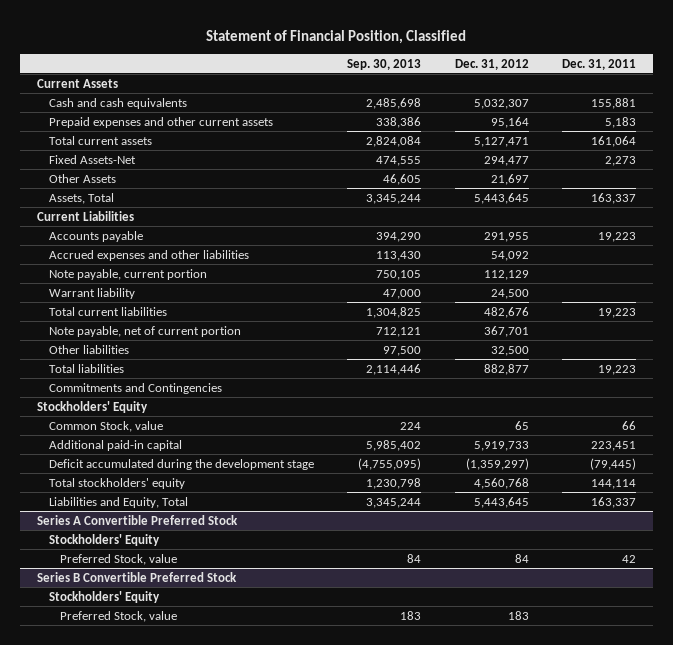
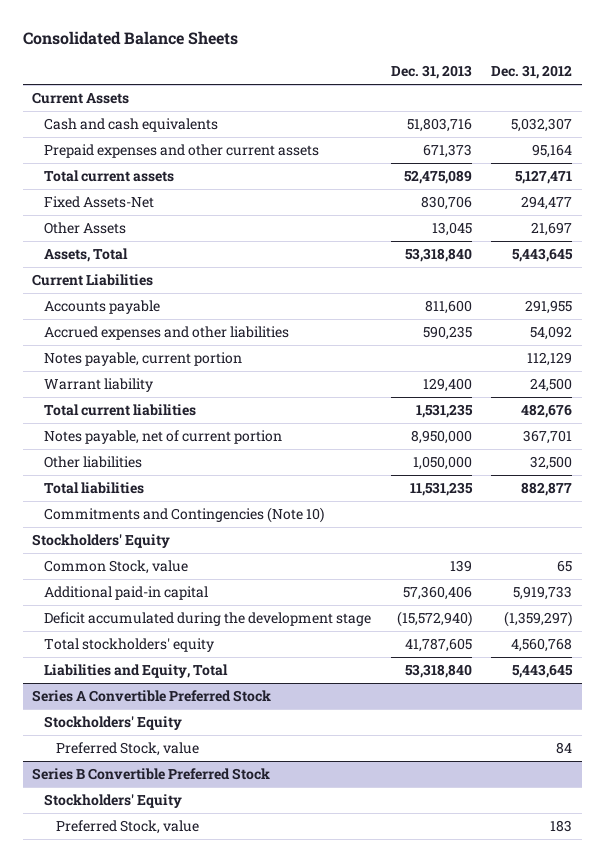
- Statement of Financial Position, Classified
+ Consolidated Balance Sheets
- | Sep. 30, 2013 | Dec. 31, 2012 | Dec. 31, 2011
+ | Dec. 31, 2013 | Dec. 31, 2012
- Note payable, current portion | 750,105 | 112,129 |
+ Notes payable, current portion | | 112,129
- Note payable, net of current portion | 712,121 | 367,701 |
+ Notes payable, net of current portion | 8,950,000 | 367,701
- Commitments and Contingencies
+ Commitments and Contingencies (Note 10)

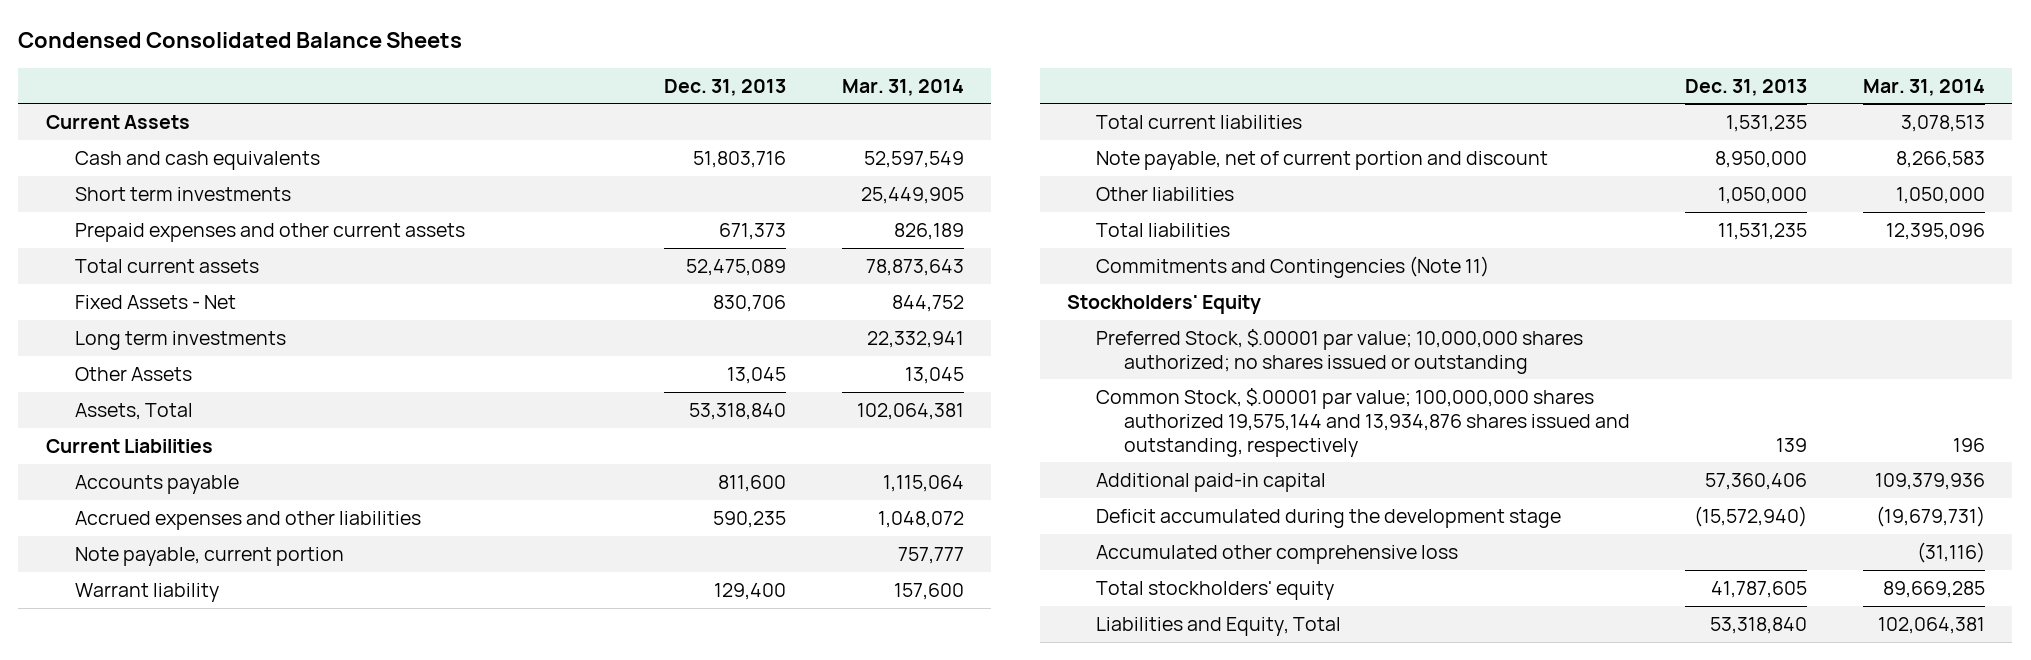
- Consolidated Balance Sheets
+ Condensed Consolidated Balance Sheets
- | Dec. 31, 2013 | Dec. 31, 2012
+ | Dec. 31, 2013 | Mar. 31, 2014
+ Short term investments | | 25,449,905
- Fixed Assets-Net | 830,706 | 294,477
+ Fixed Assets - Net | 830,706 | 844,752
+ Long term investments | | 22,332,941
- Notes payable, current portion | | 112,129
+ Note payable, current portion | | 757,777
- Notes payable, net of current portion | 8,950,000 | 367,701
+ Note payable, net of current portion and discount | 8,950,000 | 8,266,583
- Commitments and Contingencies (Note 10)
+ Commitments and Contingencies (Note 11)
- Common Stock, value | 139 | 65
+ Preferred Stock, $.00001 par value; 10,000,000 shares authorized; no shares issued or outstanding
+ Common Stock, $.00001 par value; 100,000,000 shares authorized 19,575,144 and 13,934,876 shares issued and outstanding, respectively | 139 | 196
+ Accumulated other comprehensive loss | | (31,116)
- Series A Convertible Preferred Stock
- Stockholders' Equity
- Preferred Stock, value | | 84
- Series B Convertible Preferred Stock
- Stockholders' Equity
- Preferred Stock, value | | 183

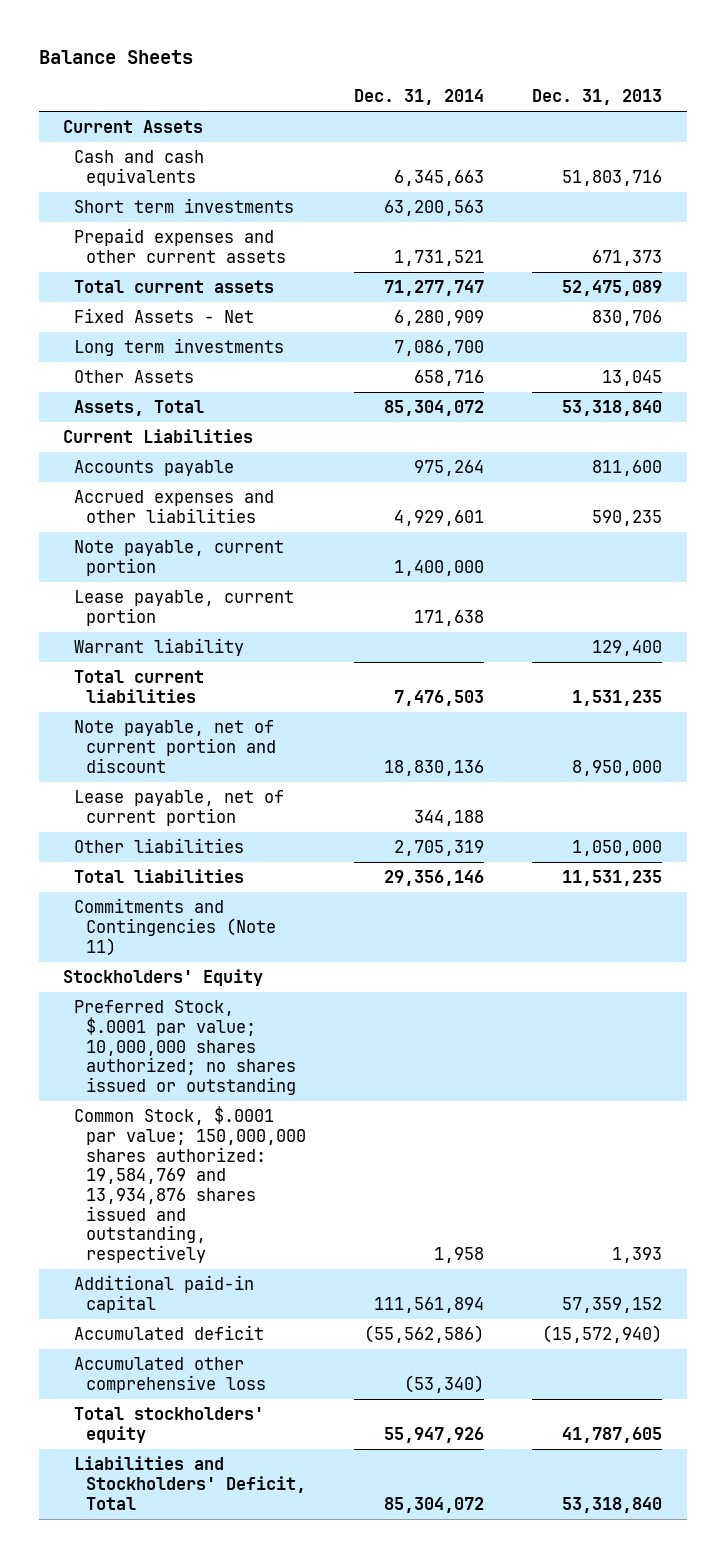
- Condensed Consolidated Balance Sheets
+ Balance Sheets
- | Dec. 31, 2013 | Mar. 31, 2014
+ | Dec. 31, 2014 | Dec. 31, 2013
+ Lease payable, current portion | 171,638 |
+ Lease payable, net of current portion | 344,188 |
- Preferred Stock, $.00001 par value; 10,000,000 shares authorized; no shares issued or outstanding
- Common Stock, $.00001 par value; 100,000,000 shares authorized 19,575,144 and 13,934,876 shares issued and outstanding, respectively | 139 | 196
- Additional paid-in capital | 57,360,406 | 109,379,936
- Deficit accumulated during the development stage | (15,572,940) | (19,679,731)
+ Preferred Stock, $.0001 par value; 10,000,000 shares authorized; no shares issued or outstanding
+ Common Stock, $.0001 par value; 150,000,000 shares authorized: 19,584,769 and 13,934,876 shares issued and outstanding, respectively | 1,958 | 1,393
+ Additional paid-in capital | 111,561,894 | 57,359,152
+ Accumulated deficit | (55,562,586) | (15,572,940)
- Liabilities and Equity, Total | 53,318,840 | 102,064,381
+ Liabilities and Stockholders' Deficit, Total | 85,304,072 | 53,318,840

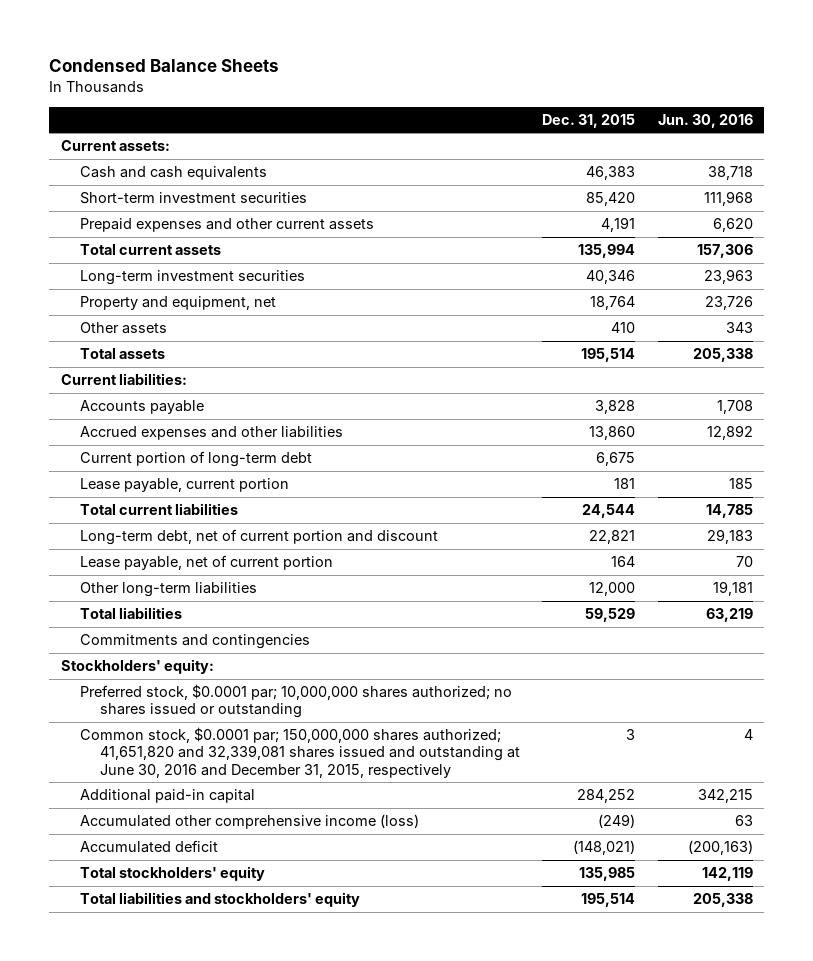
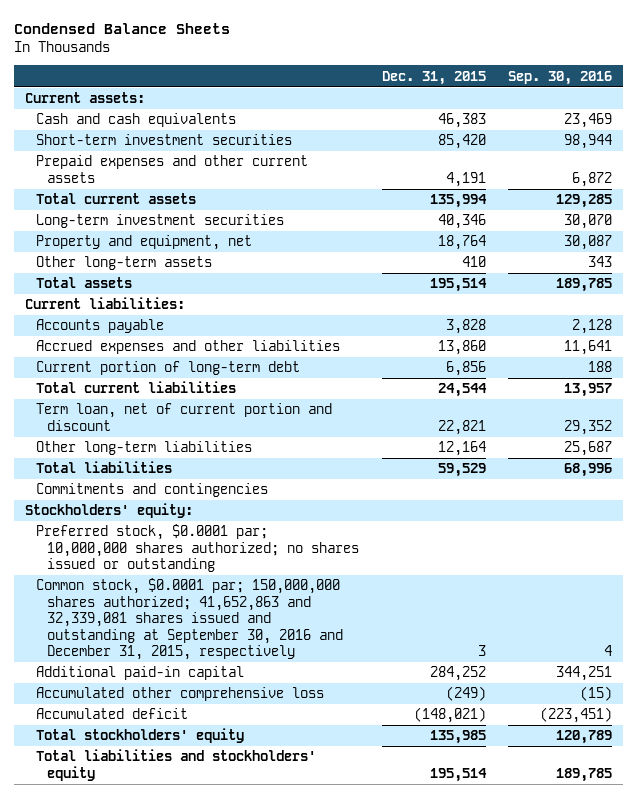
- | Dec. 31, 2015 | Jun. 30, 2016
+ | Dec. 31, 2015 | Sep. 30, 2016
- Other assets | 410 | 343
+ Other long-term assets | 410 | 343
- Current portion of long-term debt | 6,675 |
- Lease payable, current portion | 181 | 185
+ Current portion of long-term debt | 6,856 | 188
- Long-term debt, net of current portion and discount | 22,821 | 29,183
- Lease payable, net of current portion | 164 | 70
- Other long-term liabilities | 12,000 | 19,181
+ Term loan, net of current portion and discount | 22,821 | 29,352
+ Other long-term liabilities | 12,164 | 25,687
- Common stock, $0.0001 par; 150,000,000 shares authorized; 41,651,820 and 32,339,081 shares issued and outstanding at June 30, 2016 and December 31, 2015, respectively | 3 | 4
+ Common stock, $0.0001 par; 150,000,000 shares authorized; 41,652,863 and 32,339,081 shares issued and outstanding at September 30, 2016 and December 31, 2015, respectively | 3 | 4
- Accumulated other comprehensive income (loss) | (249) | 63
+ Accumulated other comprehensive loss | (249) | (15)

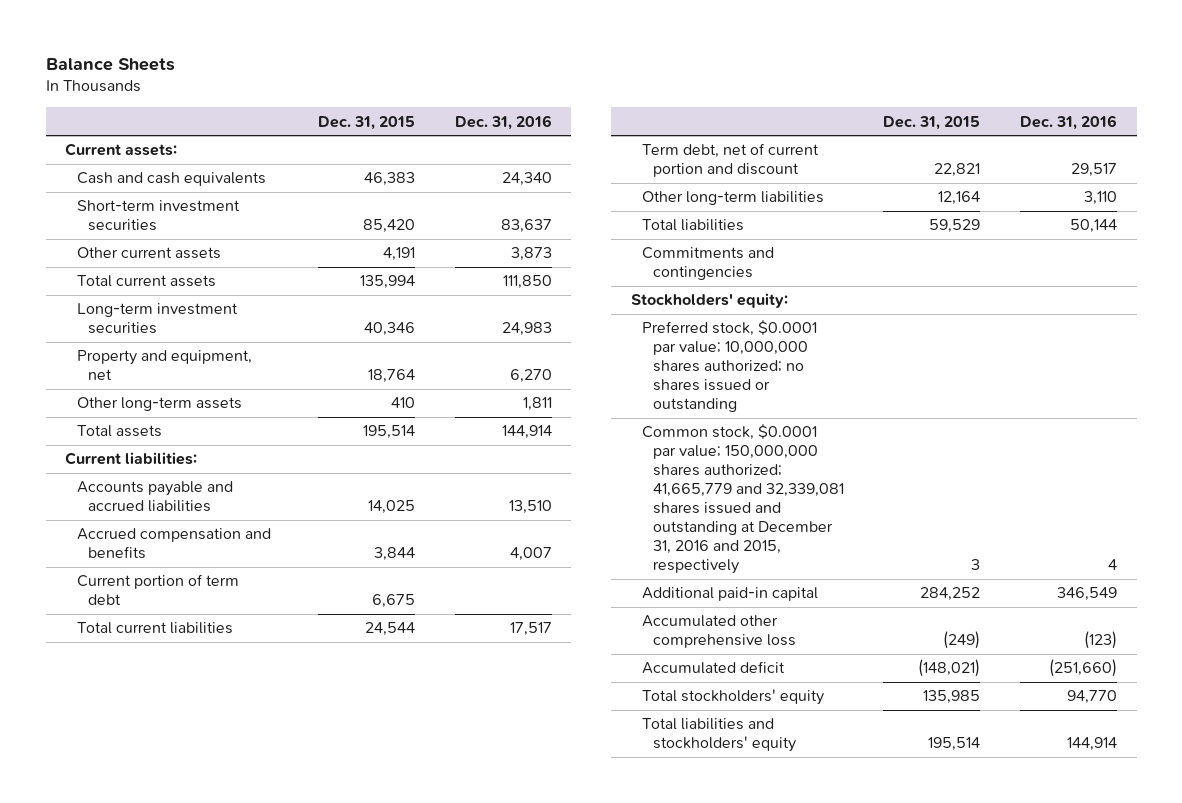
- Condensed Balance Sheets
+ Balance Sheets
- | Dec. 31, 2015 | Sep. 30, 2016
+ | Dec. 31, 2015 | Dec. 31, 2016
- Prepaid expenses and other current assets | 4,191 | 6,872
+ Other current assets | 4,191 | 3,873
- Accounts payable | 3,828 | 2,128
- Accrued expenses and other liabilities | 13,860 | 11,641
- Current portion of long-term debt | 6,856 | 188
+ Accounts payable and accrued liabilities | 14,025 | 13,510
+ Accrued compensation and benefits | 3,844 | 4,007
+ Current portion of term debt | 6,675 |
- Term loan, net of current portion and discount | 22,821 | 29,352
+ Term debt, net of current portion and discount | 22,821 | 29,517
- Preferred stock, $0.0001 par; 10,000,000 shares authorized; no shares issued or outstanding
- Common stock, $0.0001 par; 150,000,000 shares authorized; 41,652,863 and 32,339,081 shares issued and outstanding at September 30, 2016 and December 31, 2015, respectively | 3 | 4
+ Preferred stock, $0.0001 par value; 10,000,000 shares authorized; no shares issued or outstanding
+ Common stock, $0.0001 par value; 150,000,000 shares authorized; 41,665,779 and 32,339,081 shares issued and outstanding at December 31, 2016 and 2015, respectively | 3 | 4

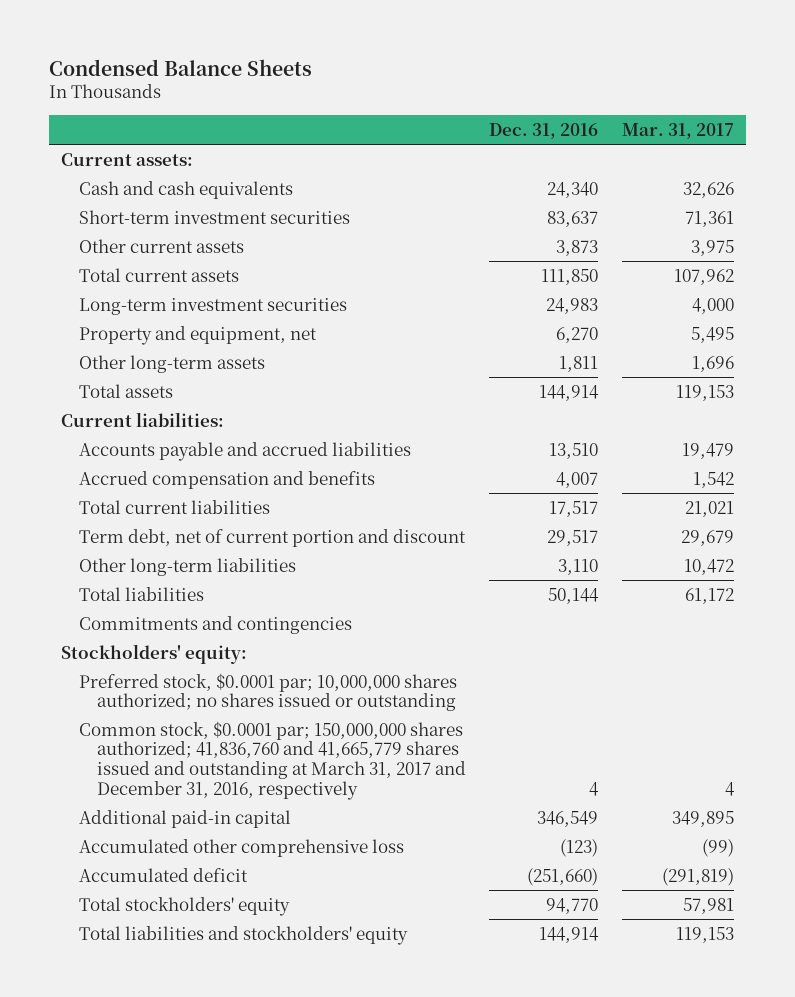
- Balance Sheets
+ Condensed Balance Sheets
- | Dec. 31, 2015 | Dec. 31, 2016
+ | Dec. 31, 2016 | Mar. 31, 2017
- Current portion of term debt | 6,675 |
- Preferred stock, $0.0001 par value; 10,000,000 shares authorized; no shares issued or outstanding
- Common stock, $0.0001 par value; 150,000,000 shares authorized; 41,665,779 and 32,339,081 shares issued and outstanding at December 31, 2016 and 2015, respectively | 3 | 4
+ Preferred stock, $0.0001 par; 10,000,000 shares authorized; no shares issued or outstanding
+ Common stock, $0.0001 par; 150,000,000 shares authorized; 41,836,760 and 41,665,779 shares issued and outstanding at March 31, 2017 and December 31, 2016, respectively | 4 | 4

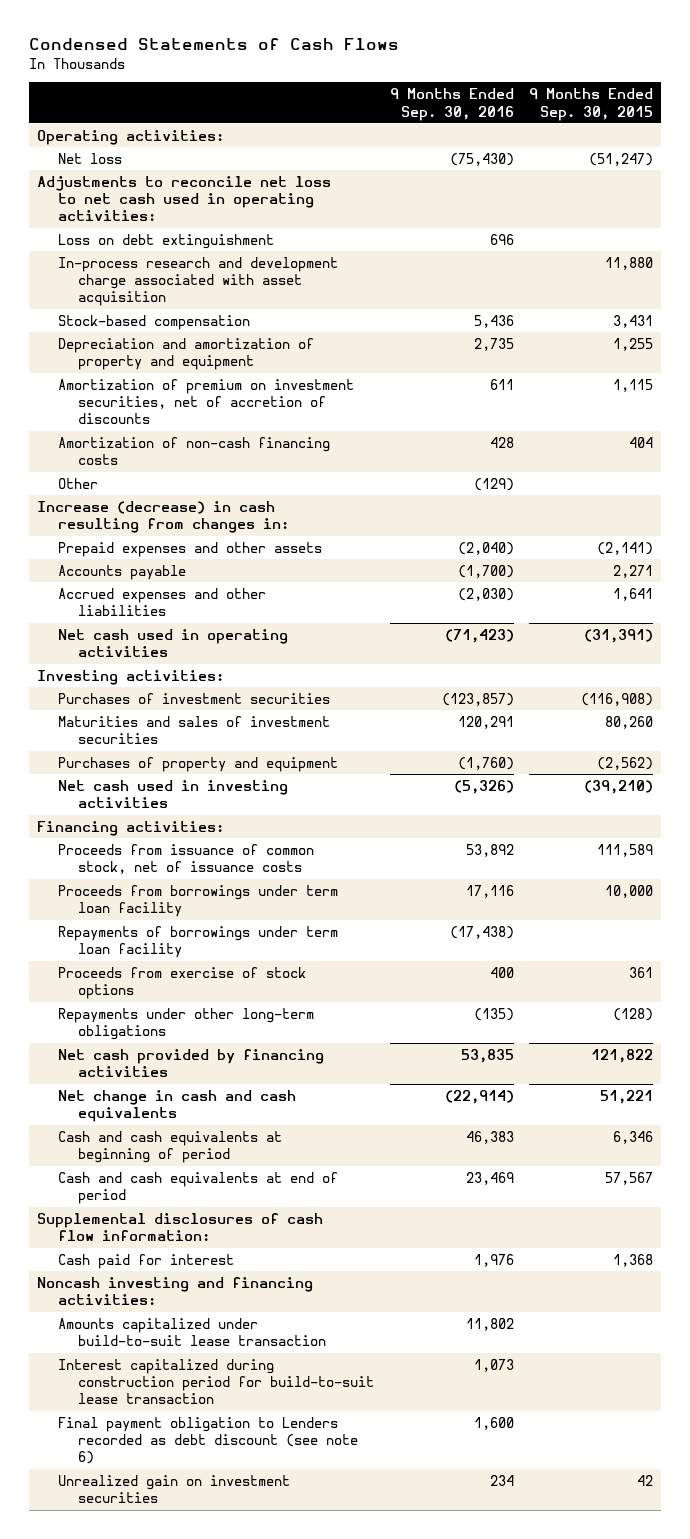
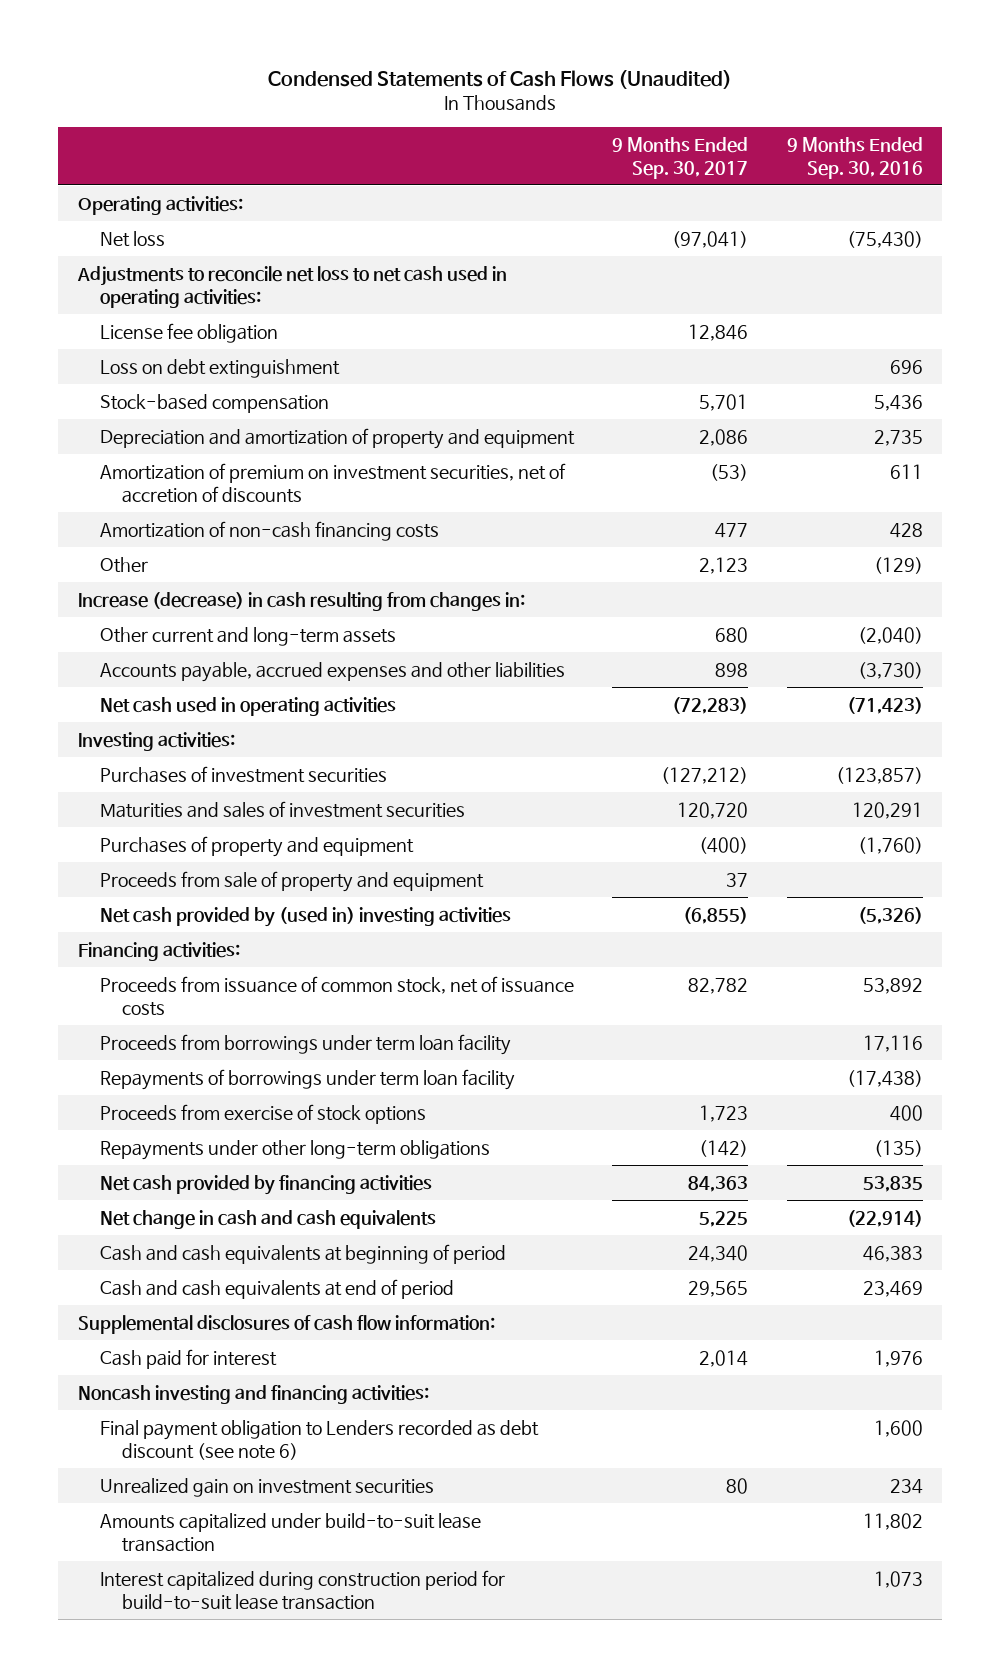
- Condensed Statements of Cash Flows
+ Condensed Statements of Cash Flows (Unaudited)
- | 9 Months Ended Sep. 30, 2016 | 9 Months Ended Sep. 30, 2015
+ | 9 Months Ended Sep. 30, 2017 | 9 Months Ended Sep. 30, 2016
+ License fee obligation | 12,846 |
- In-process research and development charge associated with asset acquisition | | 11,880
- Prepaid expenses and other assets | (2,040) | (2,141)
- Accounts payable | (1,700) | 2,271
- Accrued expenses and other liabilities | (2,030) | 1,641
+ Other current and long-term assets | 680 | (2,040)
+ Accounts payable, accrued expenses and other liabilities | 898 | (3,730)
- Net cash used in investing activities | (5,326) | (39,210)
+ Proceeds from sale of property and equipment | 37 |
+ Net cash provided by (used in) investing activities | (6,855) | (5,326)
moved down: Amounts capitalized under build-to-suit lease transaction | | 11,802
moved down: Interest capitalized during construction period for build-to-suit lease transaction | | 1,073

